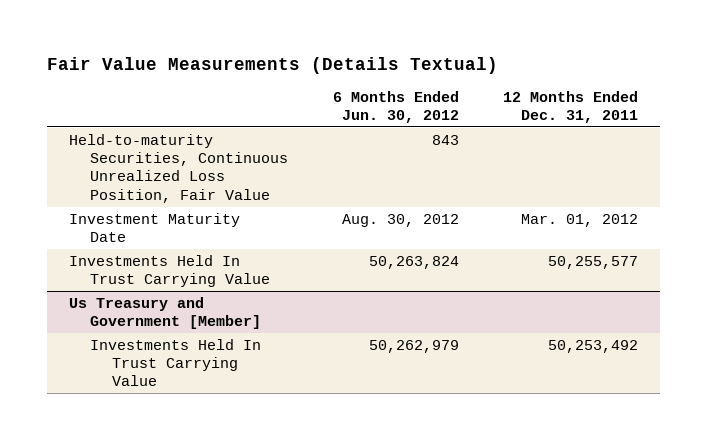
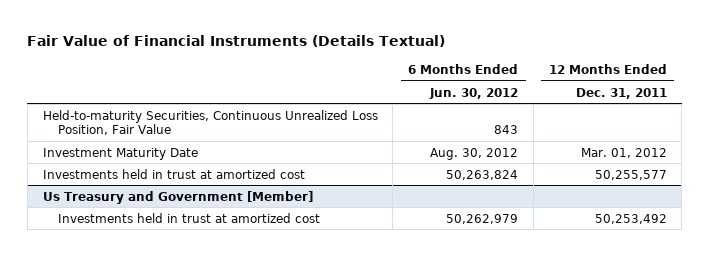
- Fair Value Measurements (Details Textual)
+ Fair Value of Financial Instruments (Details Textual)
- Investments Held In Trust Carrying Value | 50,263,824 | 50,255,577
+ Investments held in trust at amortized cost | 50,263,824 | 50,255,577
@ Us Treasury and Government [Member]
- Investments Held In Trust Carrying Value | 50,262,979 | 50,253,492
+ Investments held in trust at amortized cost | 50,262,979 | 50,253,492

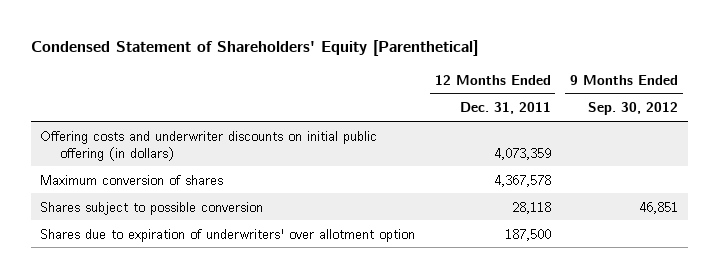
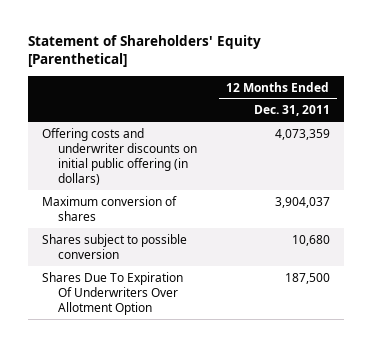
- Condensed Statement of Shareholders' Equity [Parenthetical]
+ Statement of Shareholders' Equity [Parenthetical]
- | 12 Months Ended Dec. 31, 2011 | 9 Months Ended Sep. 30, 2012
+ | 12 Months Ended Dec. 31, 2011
- Maximum conversion of shares | 4,367,578 |
- Shares subject to possible conversion | 28,118 | 46,851
- Shares due to expiration of underwriters' over allotment option | 187,500 |
+ Maximum conversion of shares | 3,904,037
+ Shares subject to possible conversion | 10,680
+ Shares Due To Expiration Of Underwriters Over Allotment Option | 187,500

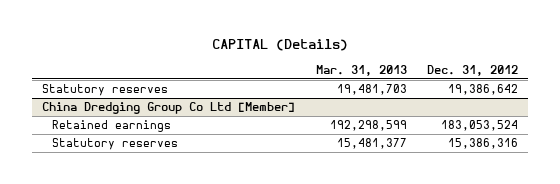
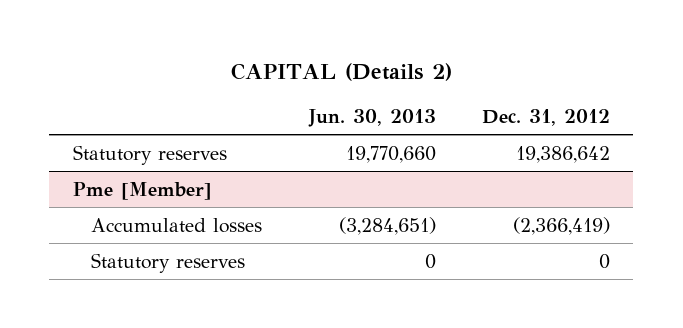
- CAPITAL (Details)
+ CAPITAL (Details 2)
- | Mar. 31, 2013 | Dec. 31, 2012
+ | Jun. 30, 2013 | Dec. 31, 2012
- China Dredging Group Co Ltd [Member]
- Retained earnings | 192,298,599 | 183,053,524
- Statutory reserves | 15,481,377 | 15,386,316
+ Pme [Member]
+ Accumulated losses | (3,284,651) | (2,366,419)
+ Statutory reserves | 0 | 0

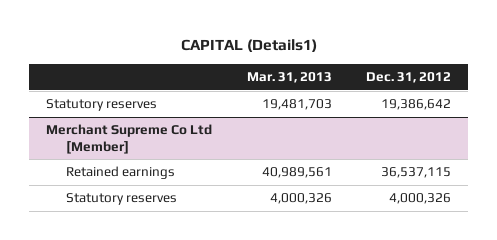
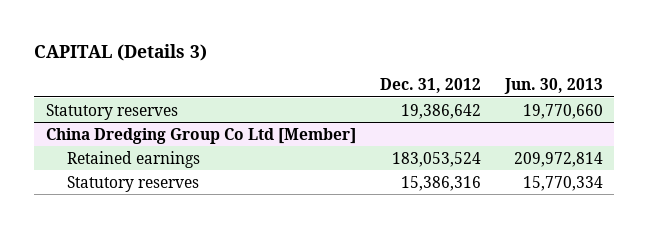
- CAPITAL (Details1)
+ CAPITAL (Details 3)
- | Mar. 31, 2013 | Dec. 31, 2012
+ | Dec. 31, 2012 | Jun. 30, 2013
- Merchant Supreme Co Ltd [Member]
- Retained earnings | 40,989,561 | 36,537,115
- Statutory reserves | 4,000,326 | 4,000,326
+ China Dredging Group Co Ltd [Member]
+ Retained earnings | 183,053,524 | 209,972,814
+ Statutory reserves | 15,386,316 | 15,770,334

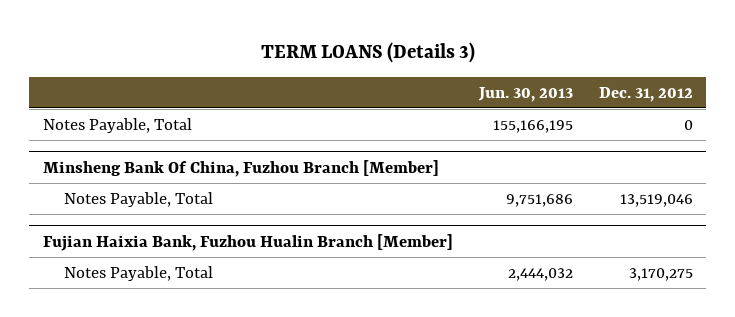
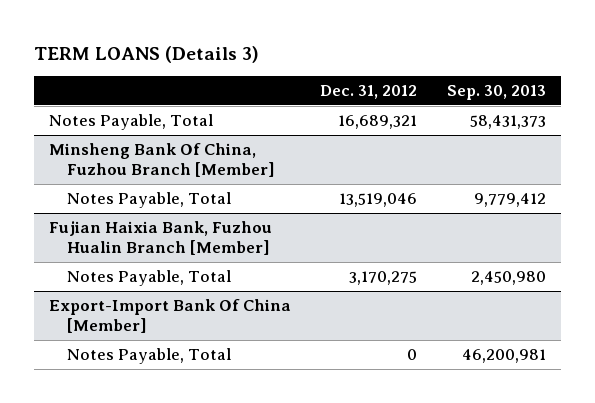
- | Jun. 30, 2013 | Dec. 31, 2012
+ | Dec. 31, 2012 | Sep. 30, 2013
- Notes Payable, Total | 155,166,195 | 0
+ Notes Payable, Total | 16,689,321 | 58,431,373
+ Export-Import Bank Of China [Member]
+ Notes Payable, Total | 0 | 46,200,981

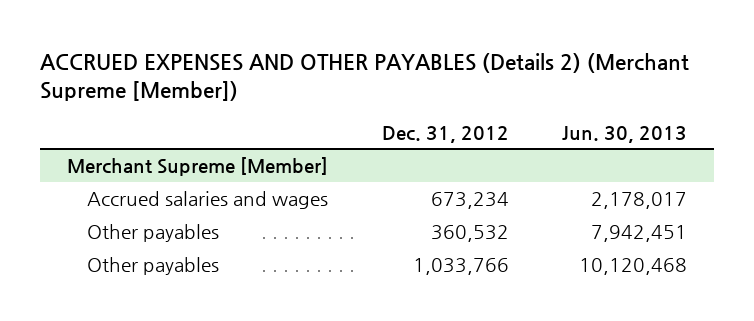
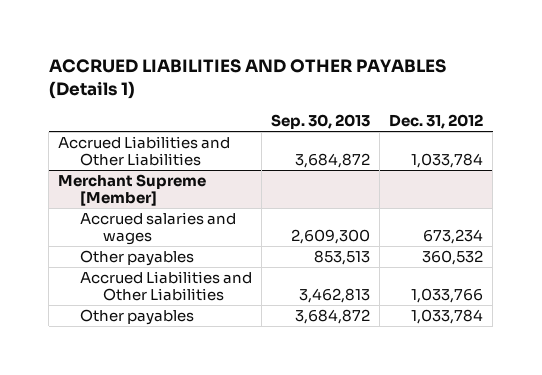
- ACCRUED EXPENSES AND OTHER PAYABLES (Details 2) (Merchant Supreme [Member])
+ ACCRUED LIABILITIES AND OTHER PAYABLES (Details 1)
- | Dec. 31, 2012 | Jun. 30, 2013
+ | Sep. 30, 2013 | Dec. 31, 2012
+ Accrued Liabilities and Other Liabilities | 3,684,872 | 1,033,784
@ Merchant Supreme [Member]
- Other payables | 1,033,766 | 10,120,468
+ Accrued Liabilities and Other Liabilities | 3,462,813 | 1,033,766
+ Other payables | 3,684,872 | 1,033,784

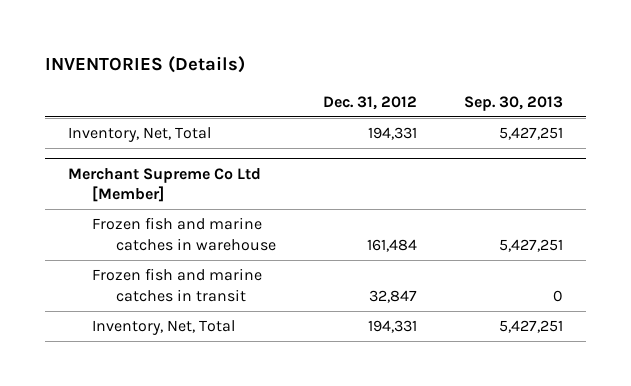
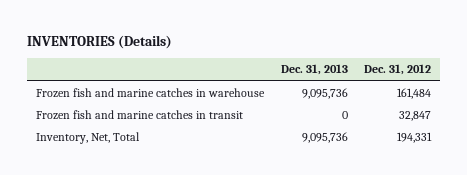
- | Dec. 31, 2012 | Sep. 30, 2013
+ | Dec. 31, 2013 | Dec. 31, 2012
- Inventory, Net, Total | 194,331 | 5,427,251
- Merchant Supreme Co Ltd [Member]

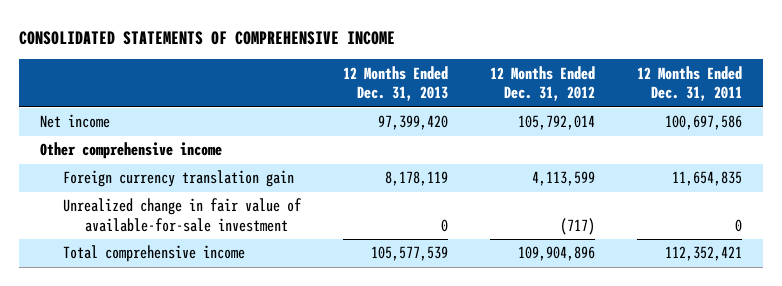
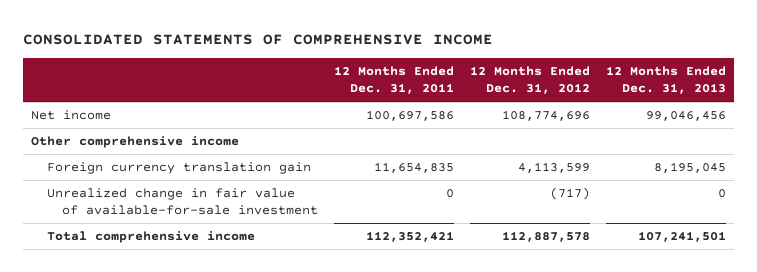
- | 12 Months Ended Dec. 31, 2013 | 12 Months Ended Dec. 31, 2012 | 12 Months Ended Dec. 31, 2011
+ | 12 Months Ended Dec. 31, 2011 | 12 Months Ended Dec. 31, 2012 | 12 Months Ended Dec. 31, 2013
- Net income | 97,399,420 | 105,792,014 | 100,697,586
+ Net income | 100,697,586 | 108,774,696 | 99,046,456
- Foreign currency translation gain | 8,178,119 | 4,113,599 | 11,654,835
+ Foreign currency translation gain | 11,654,835 | 4,113,599 | 8,195,045
- Total comprehensive income | 105,577,539 | 109,904,896 | 112,352,421
+ Total comprehensive income | 112,352,421 | 112,887,578 | 107,241,501

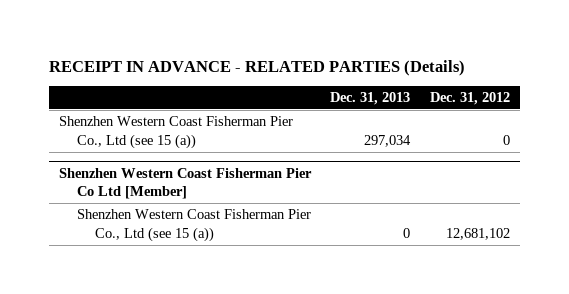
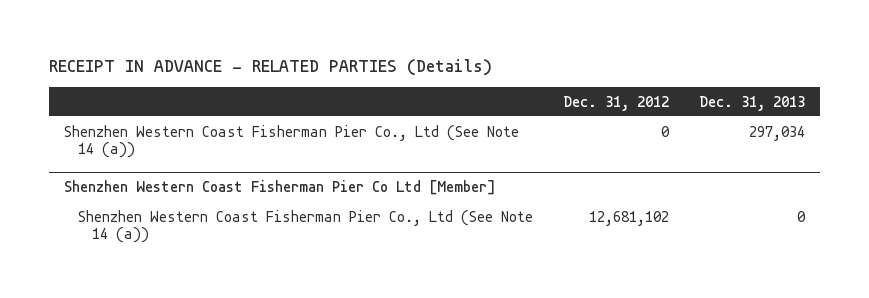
- | Dec. 31, 2013 | Dec. 31, 2012
+ | Dec. 31, 2012 | Dec. 31, 2013
- Shenzhen Western Coast Fisherman Pier Co., Ltd (see 15 (a)) | 297,034 | 0
+ Shenzhen Western Coast Fisherman Pier Co., Ltd (See Note 14 (a)) | 0 | 297,034
@ Shenzhen Western Coast Fisherman Pier Co Ltd [Member]
- Shenzhen Western Coast Fisherman Pier Co., Ltd (see 15 (a)) | 0 | 12,681,102
+ Shenzhen Western Coast Fisherman Pier Co., Ltd (See Note 14 (a)) | 12,681,102 | 0

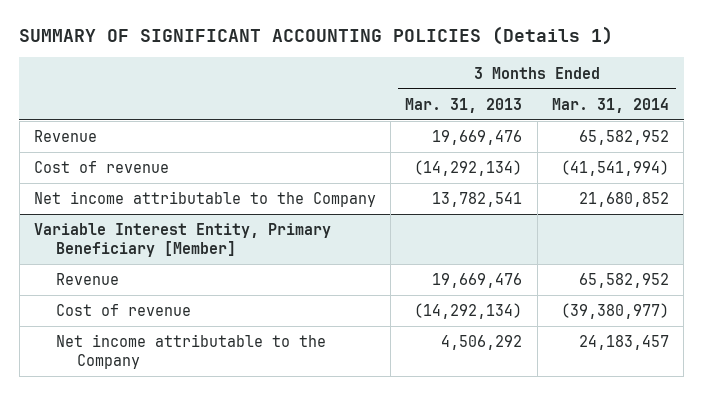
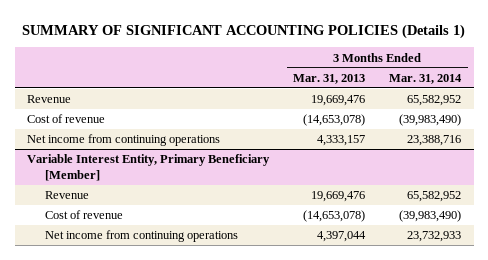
- Cost of revenue | (14,292,134) | (41,541,994)
- Net income attributable to the Company | 13,782,541 | 21,680,852
+ Cost of revenue | (14,653,078) | (39,983,490)
+ Net income from continuing operations | 4,333,157 | 23,388,716
@ Variable Interest Entity, Primary Beneficiary [Member]
- Cost of revenue | (14,292,134) | (39,380,977)
- Net income attributable to the Company | 4,506,292 | 24,183,457
+ Cost of revenue | (14,653,078) | (39,983,490)
+ Net income from continuing operations | 4,397,044 | 23,732,933

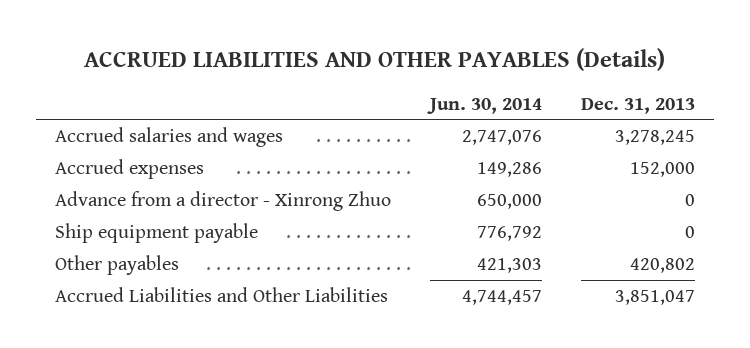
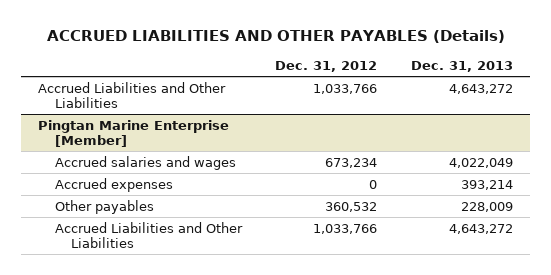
- | Jun. 30, 2014 | Dec. 31, 2013
+ | Dec. 31, 2012 | Dec. 31, 2013
- Accrued salaries and wages | 2,747,076 | 3,278,245
- Accrued expenses | 149,286 | 152,000
- Advance from a director - Xinrong Zhuo | 650,000 | 0
- Ship equipment payable | 776,792 | 0
- Other payables | 421,303 | 420,802
- Accrued Liabilities and Other Liabilities | 4,744,457 | 3,851,047
+ Accrued Liabilities and Other Liabilities | 1,033,766 | 4,643,272
+ Pingtan Marine Enterprise [Member]
+ Accrued salaries and wages | 673,234 | 4,022,049
+ Accrued expenses | 0 | 393,214
+ Other payables | 360,532 | 228,009
+ Accrued Liabilities and Other Liabilities | 1,033,766 | 4,643,272

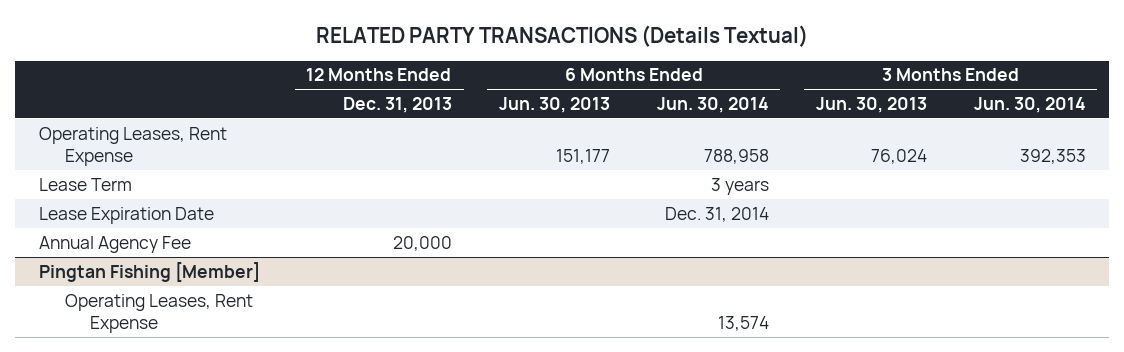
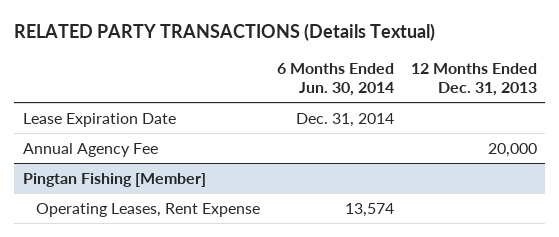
- | 12 Months Ended Dec. 31, 2013 | 6 Months Ended Jun. 30, 2013 | 6 Months Ended Jun. 30, 2014 | 3 Months Ended Jun. 30, 2013 | 3 Months Ended Jun. 30, 2014
+ | 6 Months Ended Jun. 30, 2014 | 12 Months Ended Dec. 31, 2013
- Operating Leases, Rent Expense | | 151,177 | 788,958 | 76,024 | 392,353
- Lease Term | | | 3 years | |

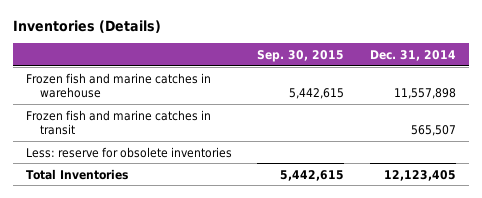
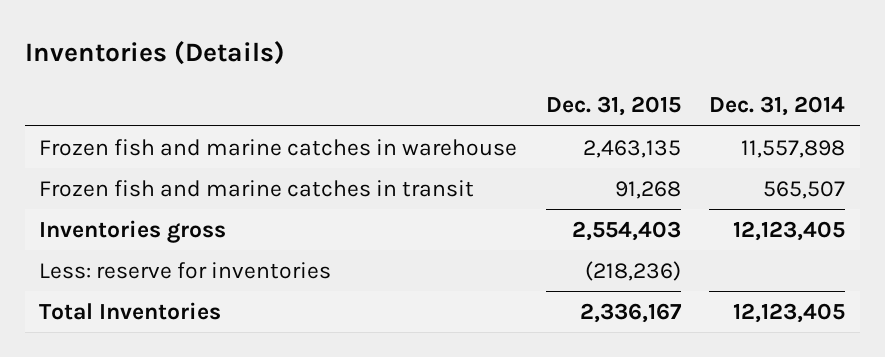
- | Sep. 30, 2015 | Dec. 31, 2014
+ | Dec. 31, 2015 | Dec. 31, 2014
- Less: reserve for obsolete inventories
+ Inventories gross | 2,554,403 | 12,123,405
+ Less: reserve for inventories | (218,236) |

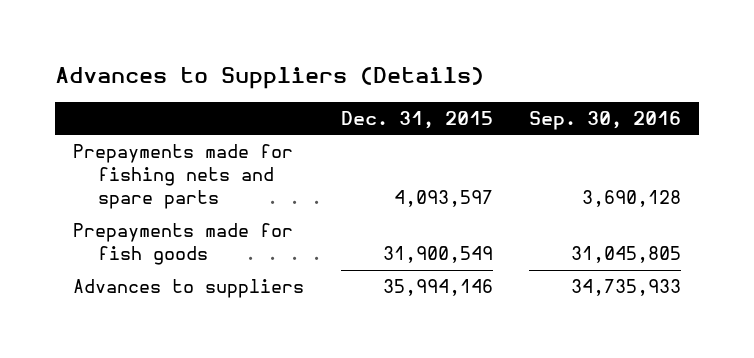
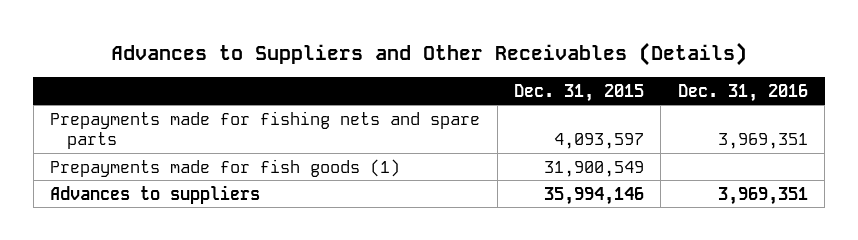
- Advances to Suppliers (Details)
+ Advances to Suppliers and Other Receivables (Details)
- | Dec. 31, 2015 | Sep. 30, 2016
+ | Dec. 31, 2015 | Dec. 31, 2016
- Prepayments made for fish goods | 31,900,549 | 31,045,805
+ Prepayments made for fish goods (1) | 31,900,549 |

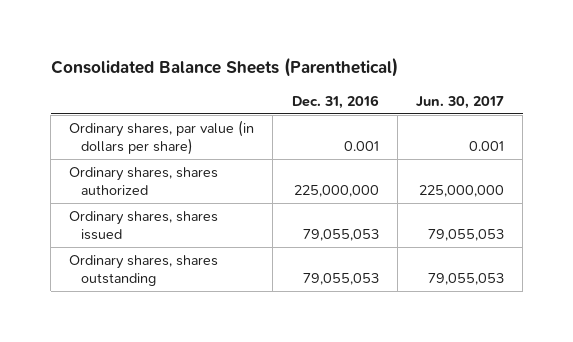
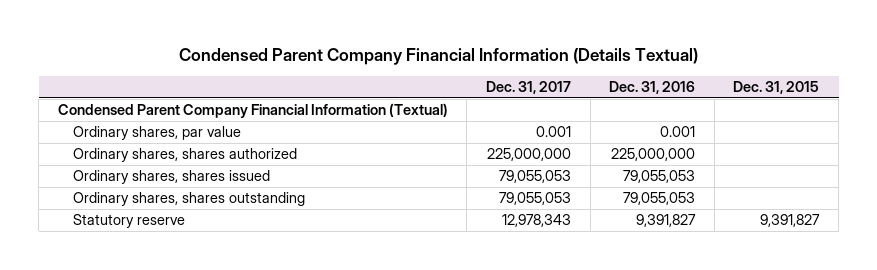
- Consolidated Balance Sheets (Parenthetical)
+ Condensed Parent Company Financial Information (Details Textual)
- | Dec. 31, 2016 | Jun. 30, 2017
+ | Dec. 31, 2017 | Dec. 31, 2016 | Dec. 31, 2015
- Ordinary shares, par value (in dollars per share) | 0.001 | 0.001
+ Condensed Parent Company Financial Information (Textual)
+ Ordinary shares, par value | 0.001 | 0.001 |
+ Statutory reserve | 12,978,343 | 9,391,827 | 9,391,827

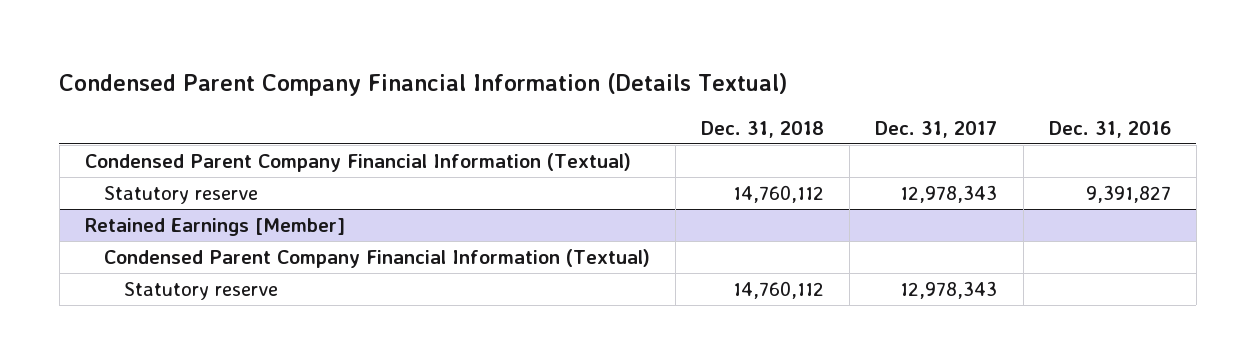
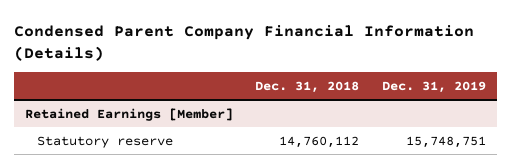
- Condensed Parent Company Financial Information (Details Textual)
+ Condensed Parent Company Financial Information (Details)
- | Dec. 31, 2018 | Dec. 31, 2017 | Dec. 31, 2016
+ | Dec. 31, 2018 | Dec. 31, 2019
- Condensed Parent Company Financial Information (Textual)
- Statutory reserve | 14,760,112 | 12,978,343 | 9,391,827
@ Retained Earnings [Member]
- Condensed Parent Company Financial Information (Textual)

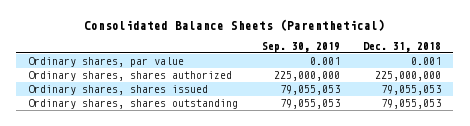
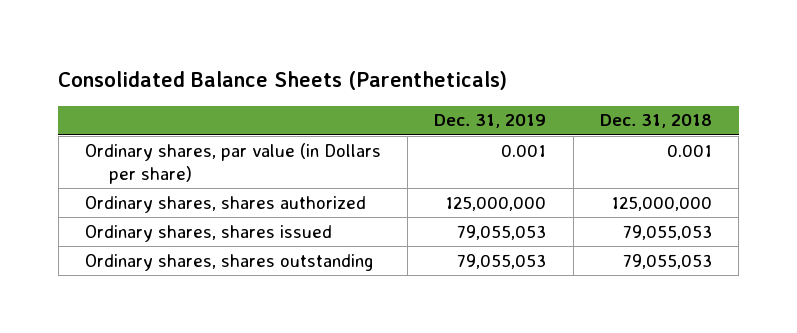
- Consolidated Balance Sheets (Parenthetical)
+ Consolidated Balance Sheets (Parentheticals)
- | Sep. 30, 2019 | Dec. 31, 2018
+ | Dec. 31, 2019 | Dec. 31, 2018
- Ordinary shares, par value | 0.001 | 0.001
- Ordinary shares, shares authorized | 225,000,000 | 225,000,000
+ Ordinary shares, par value (in Dollars per share) | 0.001 | 0.001
+ Ordinary shares, shares authorized | 125,000,000 | 125,000,000

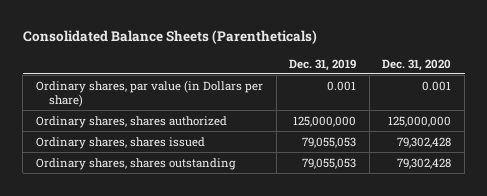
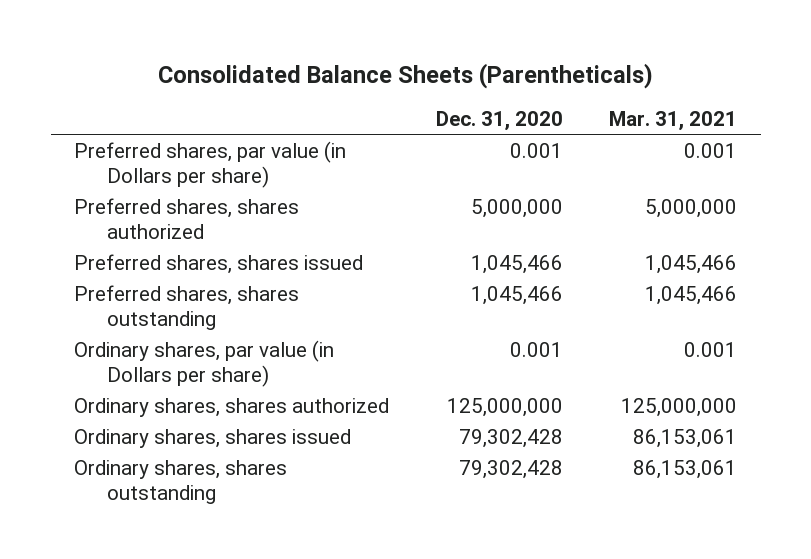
- | Dec. 31, 2019 | Dec. 31, 2020
+ | Dec. 31, 2020 | Mar. 31, 2021
+ Preferred shares, par value (in Dollars per share) | 0.001 | 0.001
+ Preferred shares, shares authorized | 5,000,000 | 5,000,000
+ Preferred shares, shares issued | 1,045,466 | 1,045,466
+ Preferred shares, shares outstanding | 1,045,466 | 1,045,466

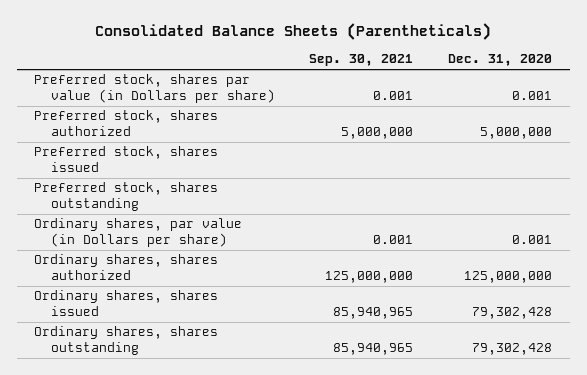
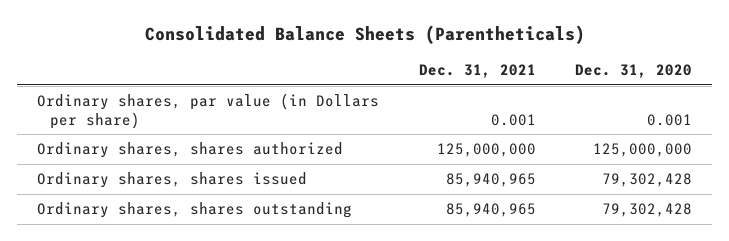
- | Sep. 30, 2021 | Dec. 31, 2020
+ | Dec. 31, 2021 | Dec. 31, 2020
- Preferred stock, shares par value (in Dollars per share) | 0.001 | 0.001
- Preferred stock, shares authorized | 5,000,000 | 5,000,000
- Preferred stock, shares issued
- Preferred stock, shares outstanding

